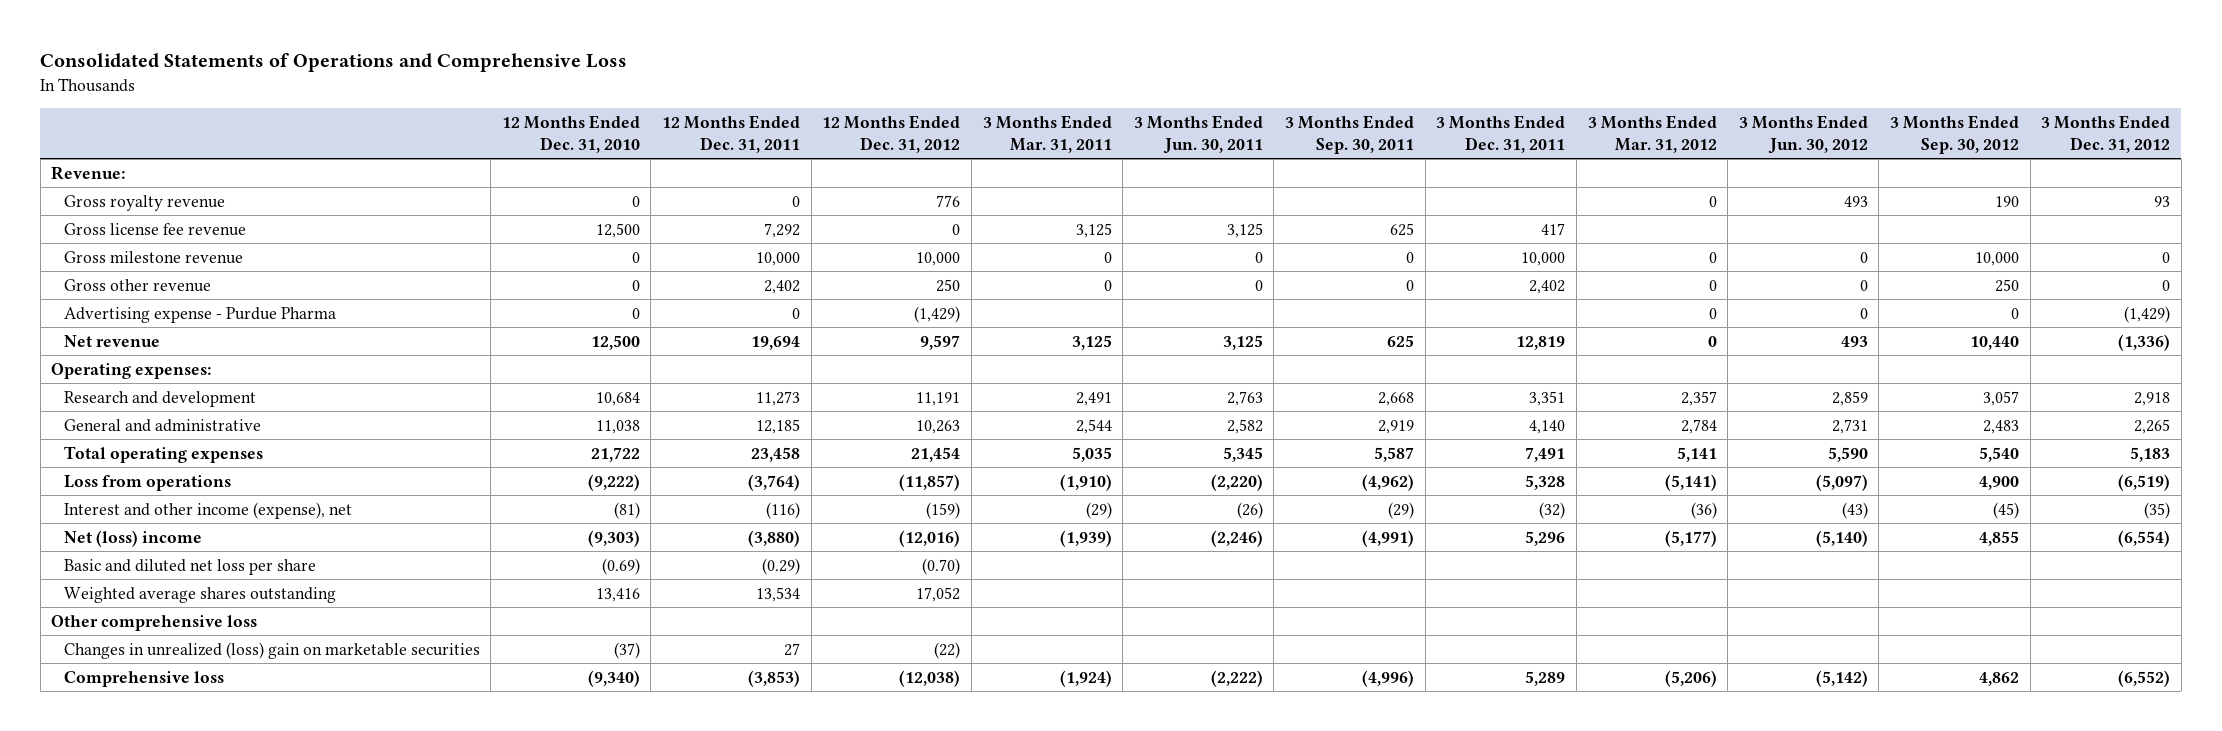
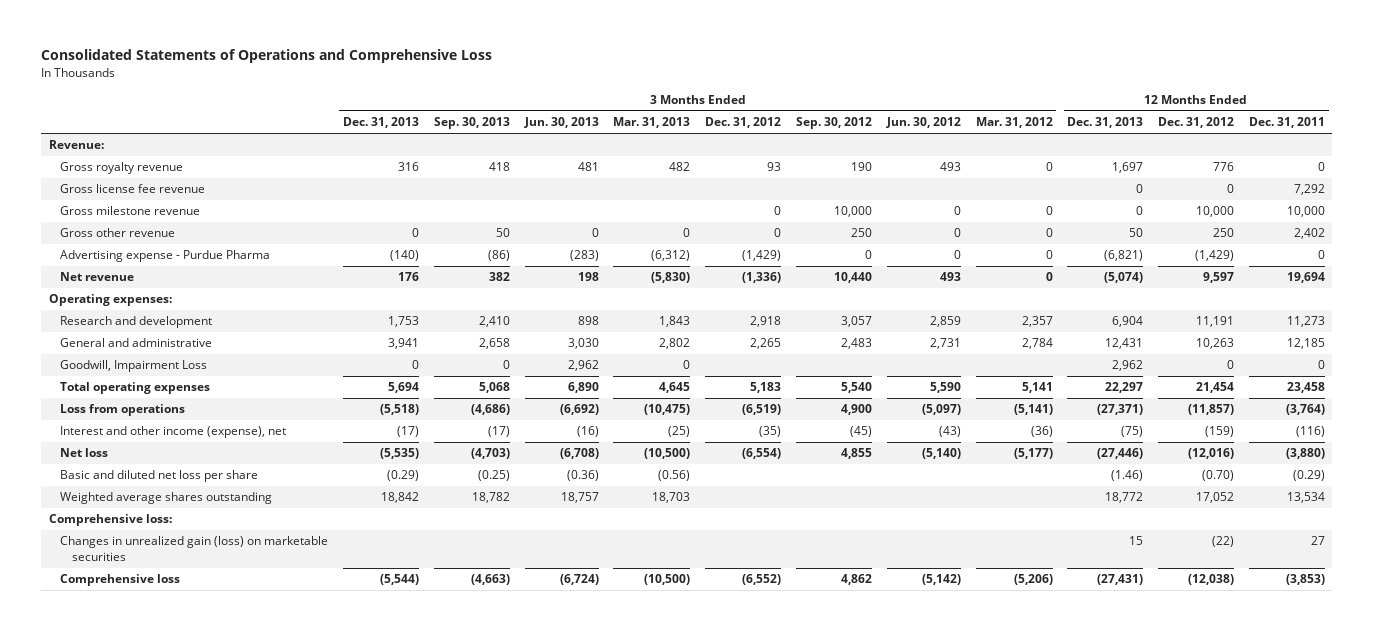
- | 12 Months Ended Dec. 31, 2010 | 12 Months Ended Dec. 31, 2011 | 12 Months Ended Dec. 31, 2012 | 3 Months Ended Mar. 31, 2011 | 3 Months Ended Jun. 30, 2011 | 3 Months Ended Sep. 30, 2011 | 3 Months Ended Dec. 31, 2011 | 3 Months Ended Mar. 31, 2012 | 3 Months Ended Jun. 30, 2012 | 3 Months Ended Sep. 30, 2012 | 3 Months Ended Dec. 31, 2012
+ | 3 Months Ended Dec. 31, 2013 | 3 Months Ended Sep. 30, 2013 | 3 Months Ended Jun. 30, 2013 | 3 Months Ended Mar. 31, 2013 | 3 Months Ended Dec. 31, 2012 | 3 Months Ended Sep. 30, 2012 | 3 Months Ended Jun. 30, 2012 | 3 Months Ended Mar. 31, 2012 | 12 Months Ended Dec. 31, 2013 | 12 Months Ended Dec. 31, 2012 | 12 Months Ended Dec. 31, 2011
+ Goodwill, Impairment Loss | 0 | 0 | 2,962 | 0 | | | | | 2,962 | 0 | 0
- Net (loss) income | (9,303) | (3,880) | (12,016) | (1,939) | (2,246) | (4,991) | 5,296 | (5,177) | (5,140) | 4,855 | (6,554)
+ Net loss | (5,535) | (4,703) | (6,708) | (10,500) | (6,554) | 4,855 | (5,140) | (5,177) | (27,446) | (12,016) | (3,880)
- Other comprehensive loss
- Changes in unrealized (loss) gain on marketable securities | (37) | 27 | (22) | | | | | | | |
+ Comprehensive loss:
+ Changes in unrealized gain (loss) on marketable securities | | | | | | | | | 15 | (22) | 27

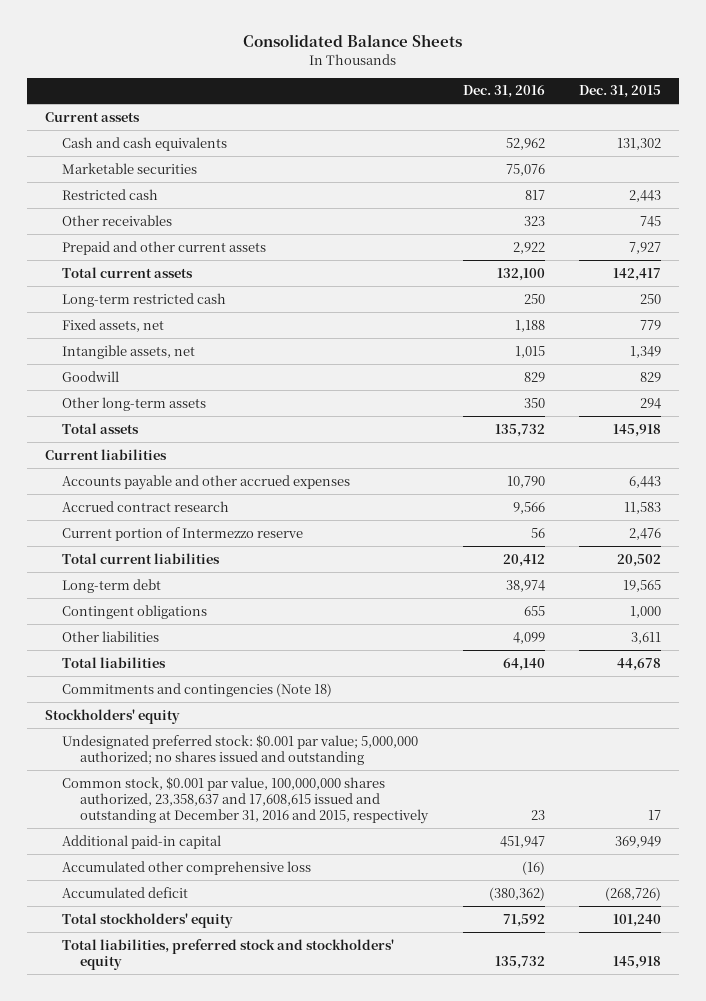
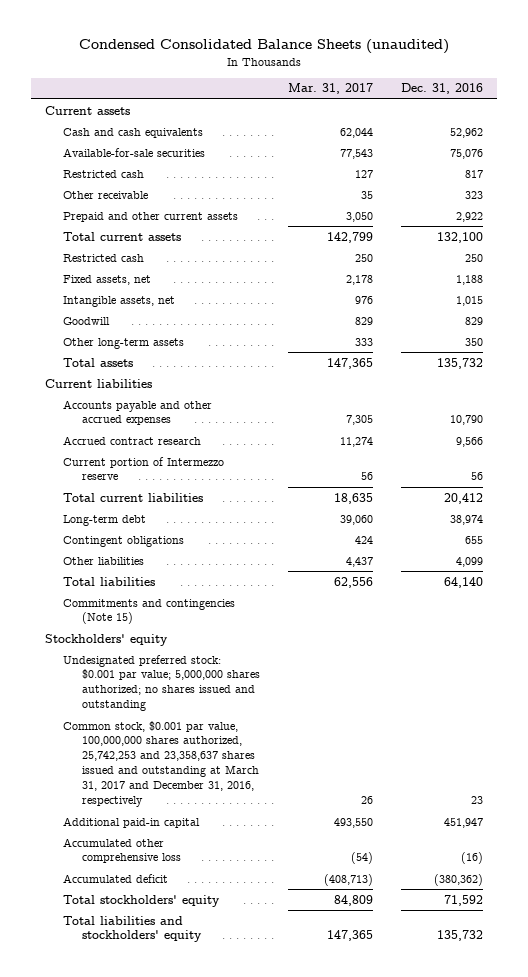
- Consolidated Balance Sheets
+ Condensed Consolidated Balance Sheets (unaudited)
- | Dec. 31, 2016 | Dec. 31, 2015
+ | Mar. 31, 2017 | Dec. 31, 2016
- Marketable securities | 75,076 |
+ Available-for-sale securities | 77,543 | 75,076
- Other receivables | 323 | 745
+ Other receivable | 35 | 323
- Long-term restricted cash | 250 | 250
+ Restricted cash | 250 | 250
- Commitments and contingencies (Note 18)
+ Commitments and contingencies (Note 15)
- Undesignated preferred stock: $0.001 par value; 5,000,000 authorized; no shares issued and outstanding
- Common stock, $0.001 par value, 100,000,000 shares authorized, 23,358,637 and 17,608,615 issued and outstanding at December 31, 2016 and 2015, respectively | 23 | 17
+ Undesignated preferred stock: $0.001 par value; 5,000,000 shares authorized; no shares issued and outstanding
+ Common stock, $0.001 par value, 100,000,000 shares authorized, 25,742,253 and 23,358,637 shares issued and outstanding at March 31, 2017 and December 31, 2016, respectively | 26 | 23
- Total liabilities, preferred stock and stockholders' equity | 135,732 | 145,918
+ Total liabilities and stockholders' equity | 147,365 | 135,732

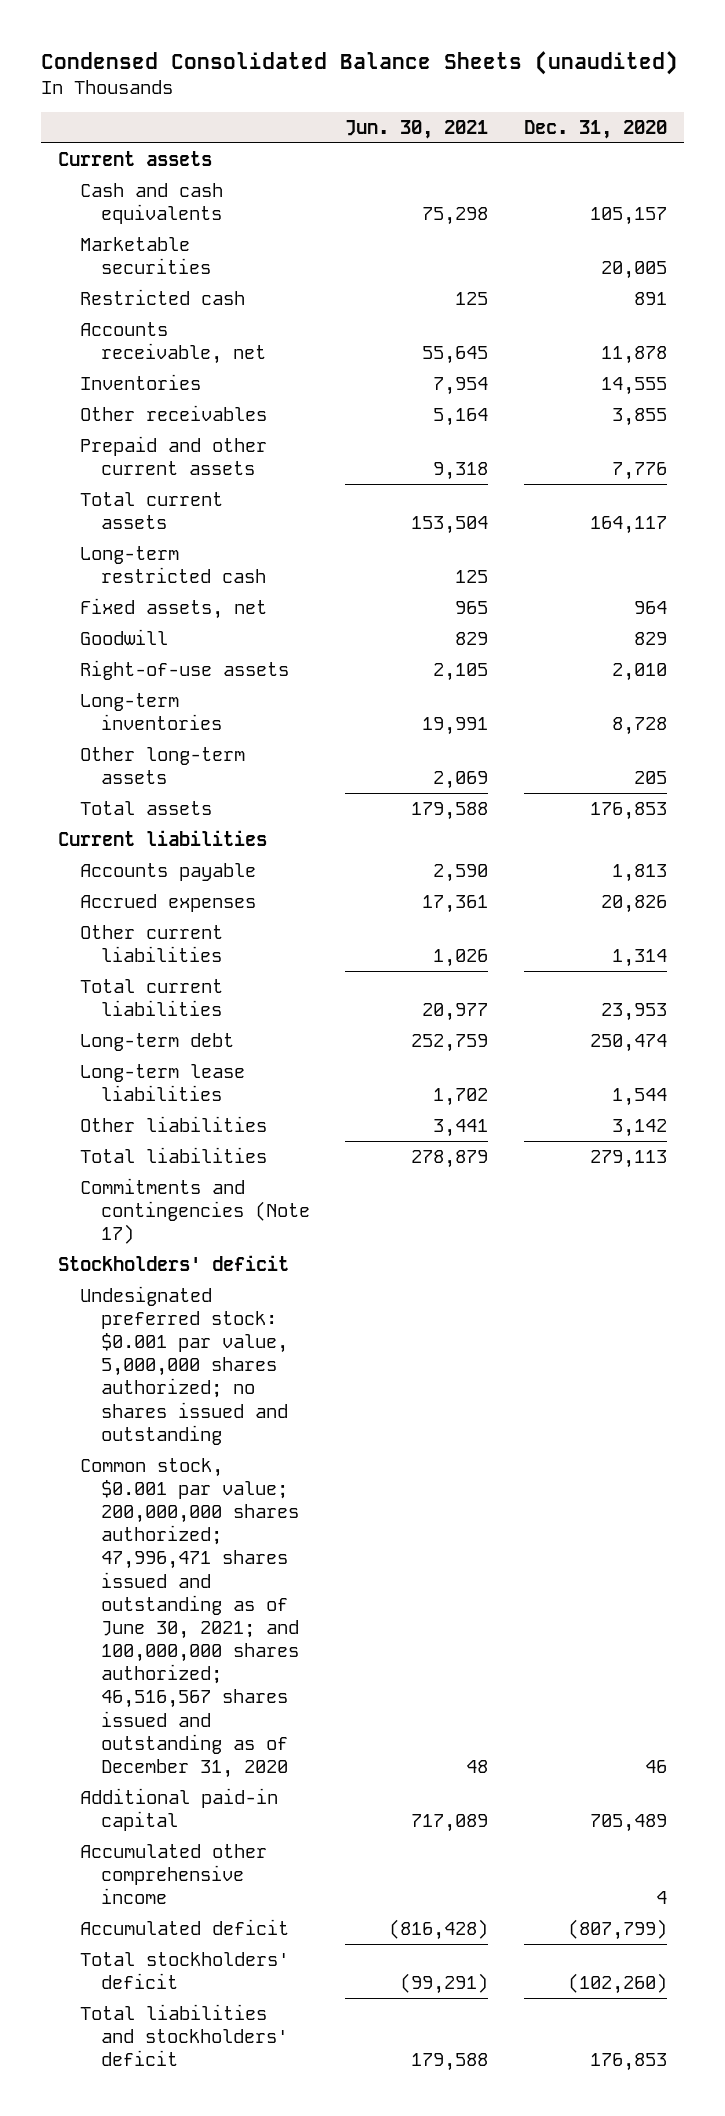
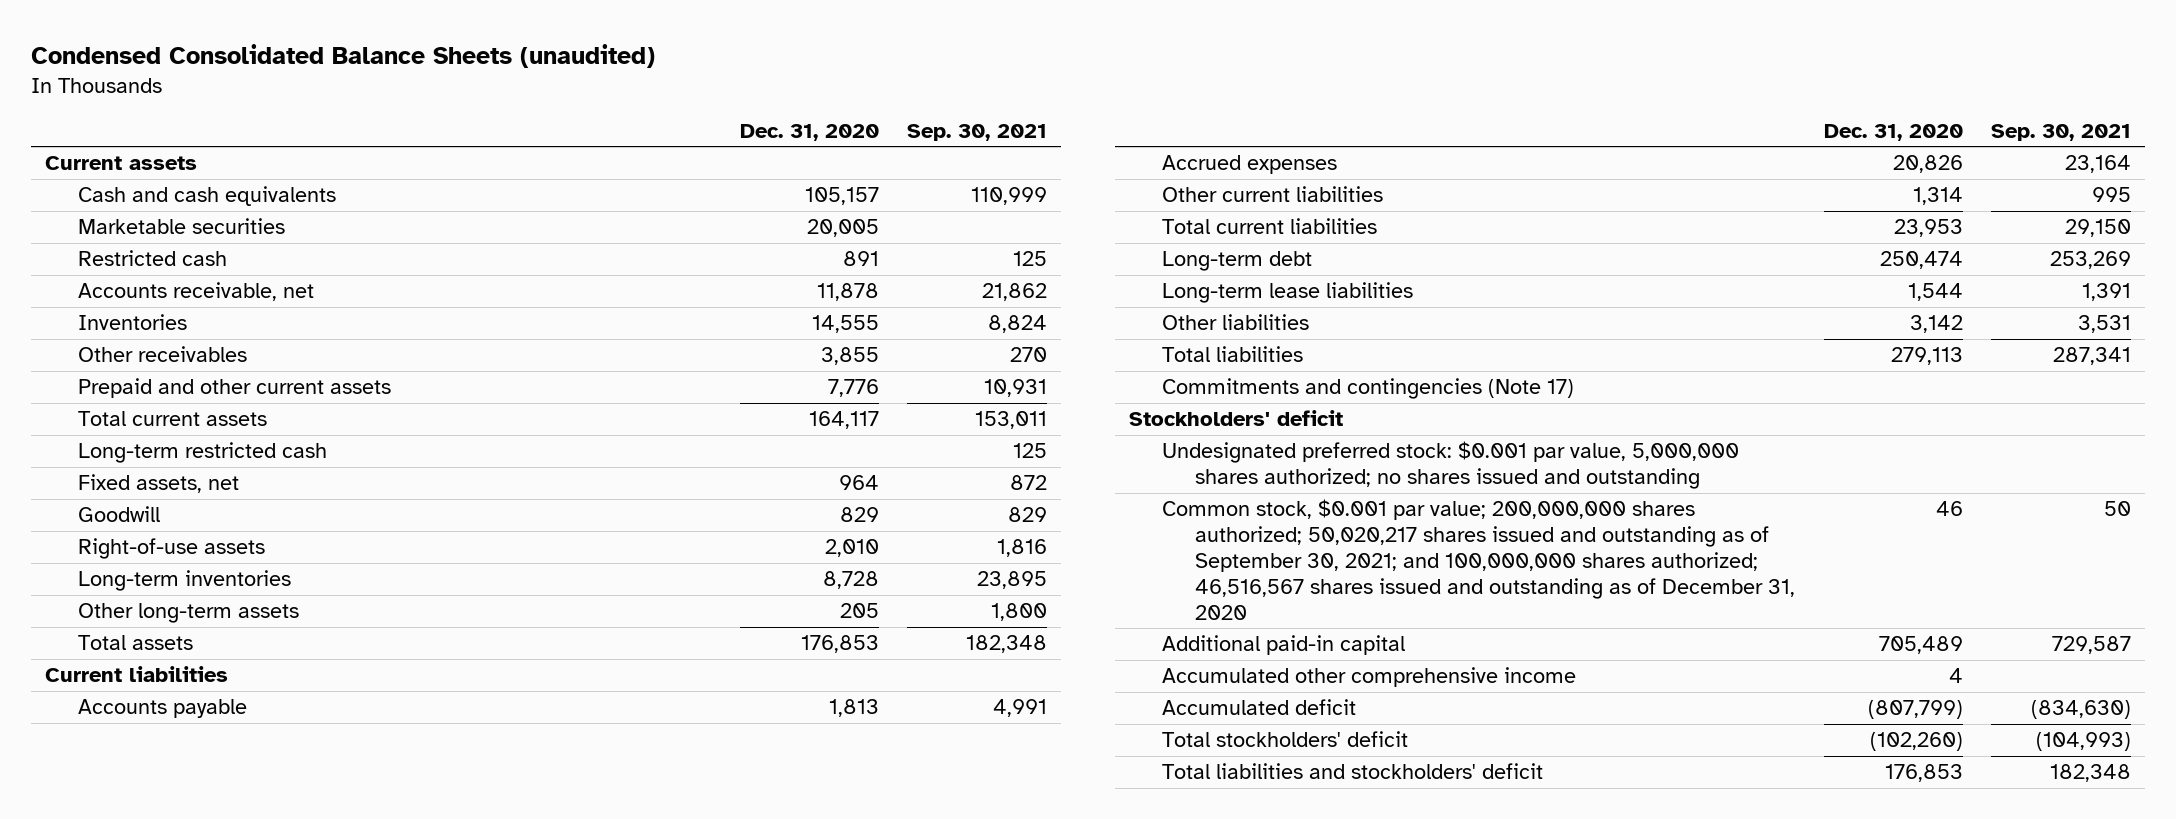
- | Jun. 30, 2021 | Dec. 31, 2020
+ | Dec. 31, 2020 | Sep. 30, 2021
- Common stock, $0.001 par value; 200,000,000 shares authorized; 47,996,471 shares issued and outstanding as of June 30, 2021; and 100,000,000 shares authorized; 46,516,567 shares issued and outstanding as of December 31, 2020 | 48 | 46
+ Common stock, $0.001 par value; 200,000,000 shares authorized; 50,020,217 shares issued and outstanding as of September 30, 2021; and 100,000,000 shares authorized; 46,516,567 shares issued and outstanding as of December 31, 2020 | 46 | 50

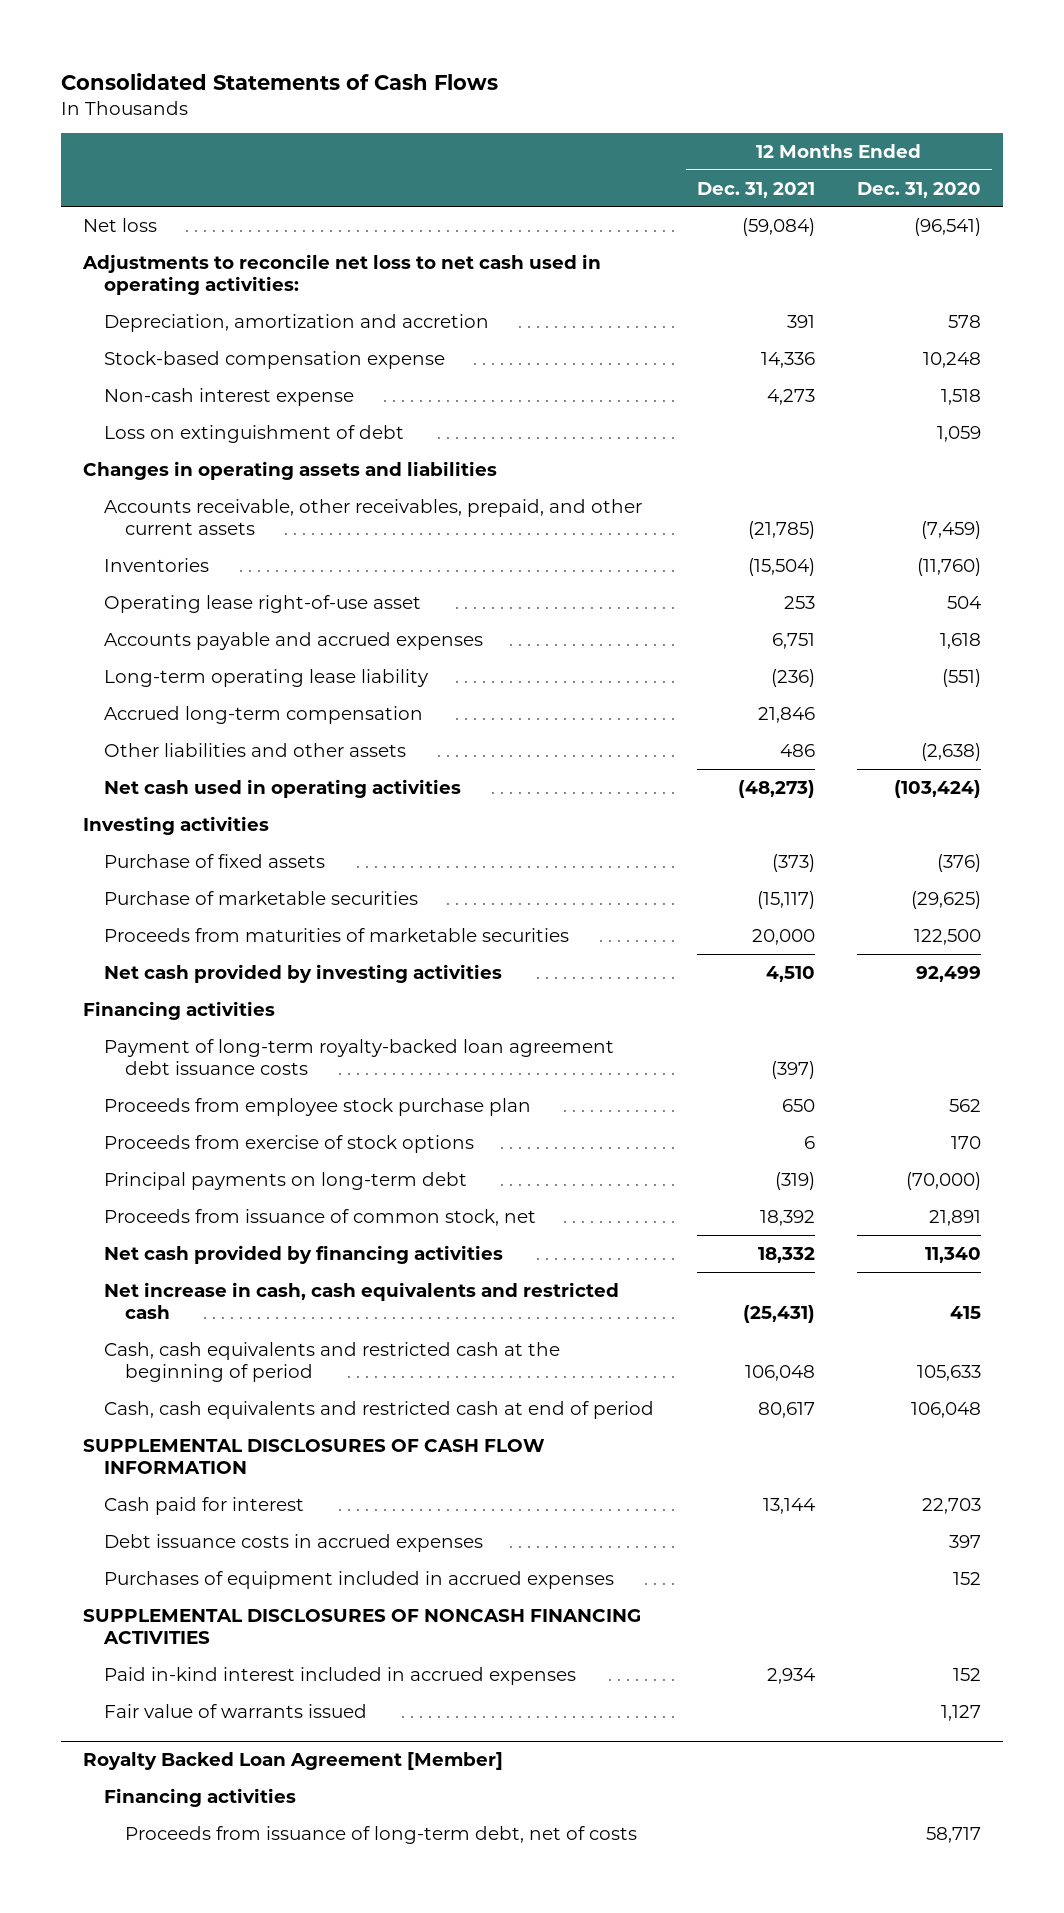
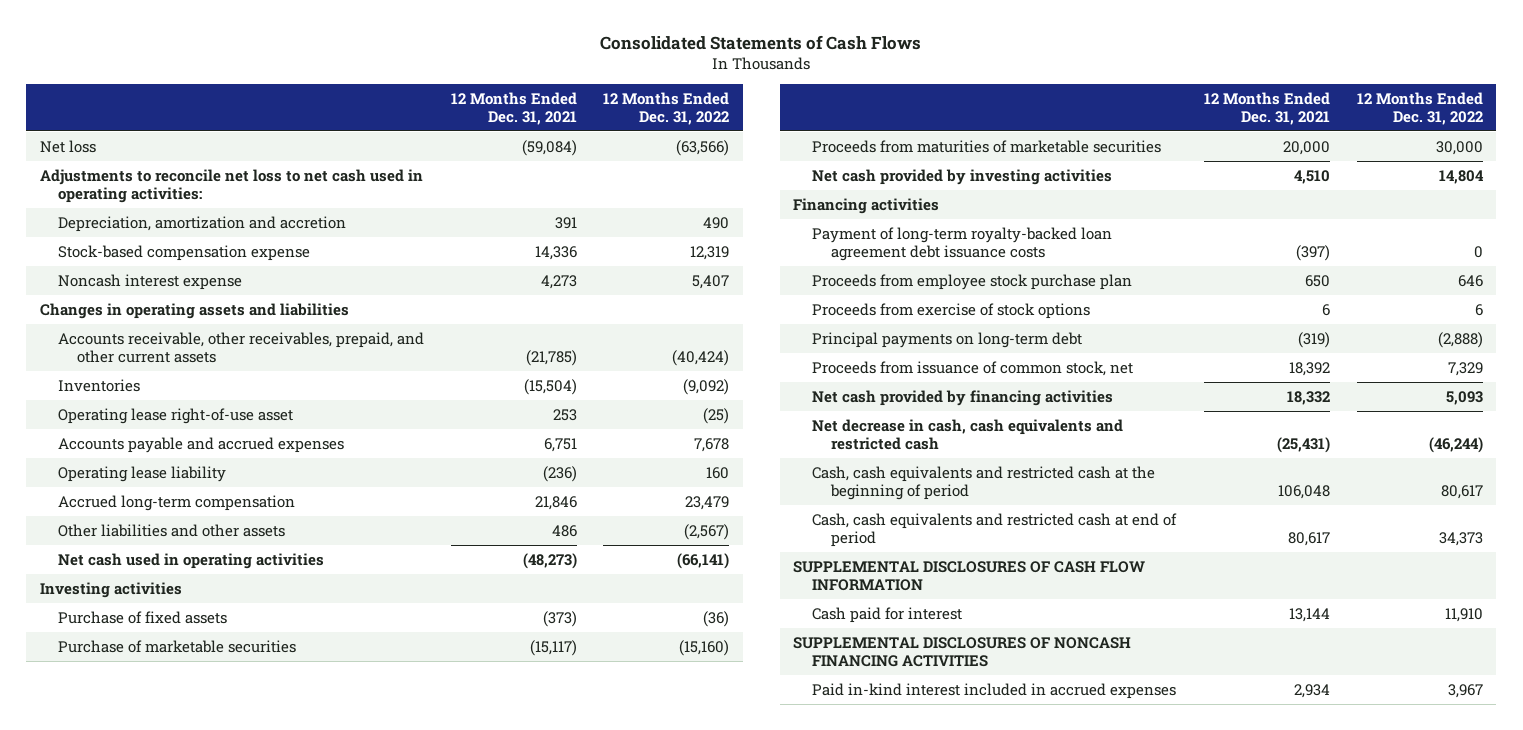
- | 12 Months Ended Dec. 31, 2021 | 12 Months Ended Dec. 31, 2020
+ | 12 Months Ended Dec. 31, 2021 | 12 Months Ended Dec. 31, 2022
- Non-cash interest expense | 4,273 | 1,518
- Loss on extinguishment of debt | | 1,059
+ Noncash interest expense | 4,273 | 5,407
- Long-term operating lease liability | (236) | (551)
+ Operating lease liability | (236) | 160
- Net increase in cash, cash equivalents and restricted cash | (25,431) | 415
+ Net decrease in cash, cash equivalents and restricted cash | (25,431) | (46,244)
- Debt issuance costs in accrued expenses | | 397
- Purchases of equipment included in accrued expenses | | 152
- Fair value of warrants issued | | 1,127
- Royalty Backed Loan Agreement [Member]
- Financing activities
- Proceeds from issuance of long-term debt, net of costs | | 58,717

